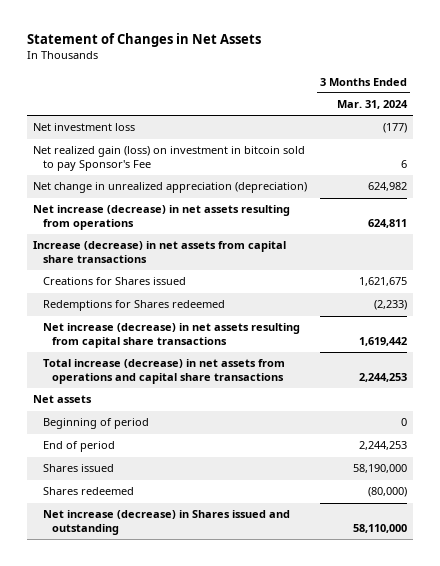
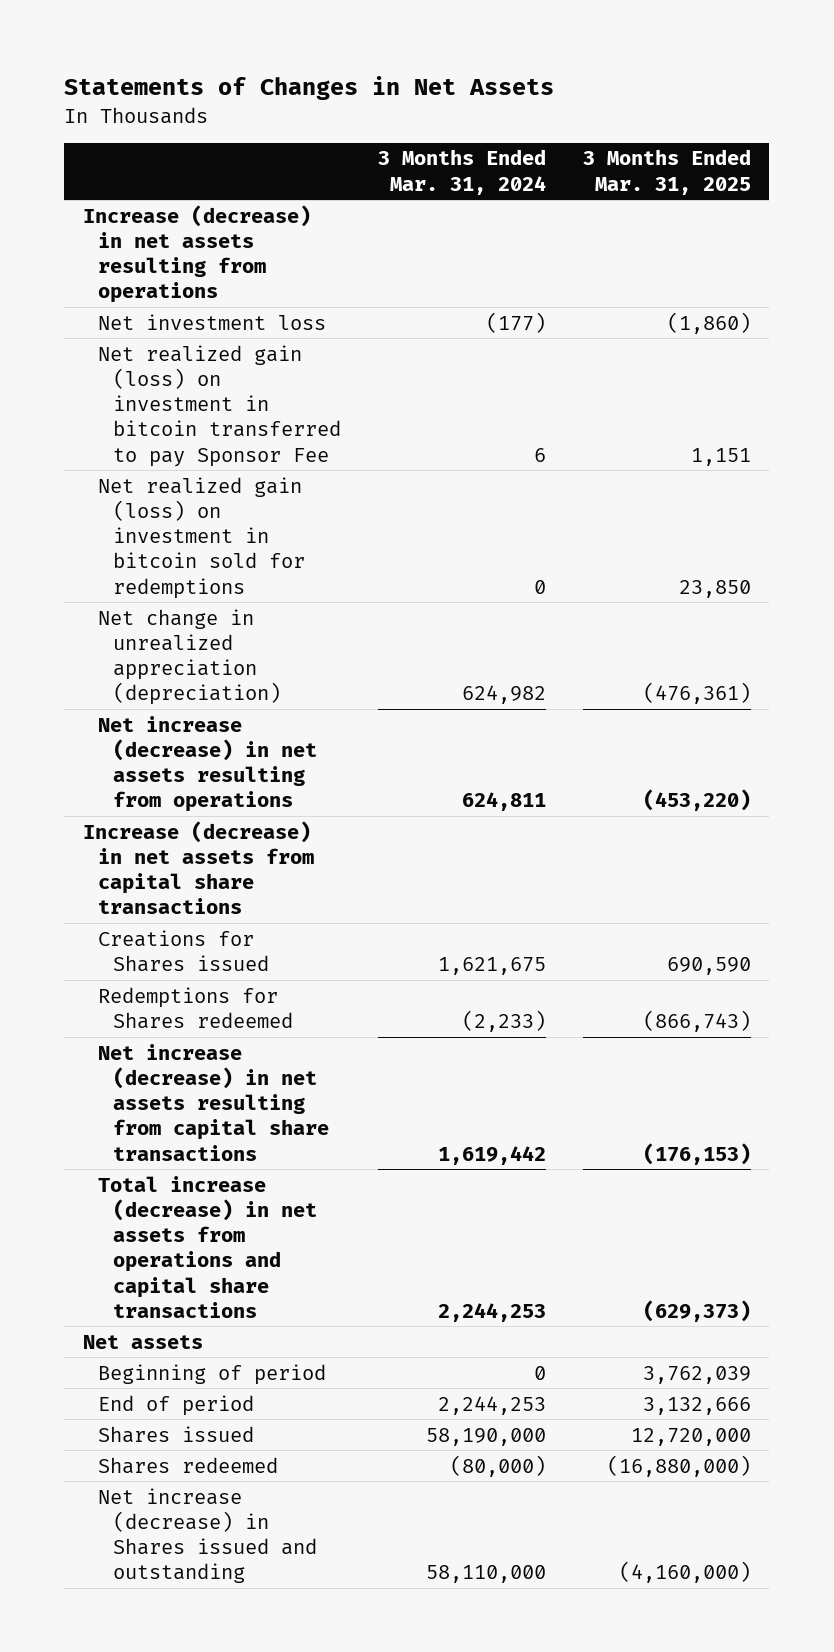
- Statement of Changes in Net Assets
+ Statements of Changes in Net Assets
- | 3 Months Ended Mar. 31, 2024
+ | 3 Months Ended Mar. 31, 2024 | 3 Months Ended Mar. 31, 2025
+ Increase (decrease) in net assets resulting from operations
- Net realized gain (loss) on investment in bitcoin sold to pay Sponsor's Fee | 6
+ Net realized gain (loss) on investment in bitcoin transferred to pay Sponsor Fee | 6 | 1,151
+ Net realized gain (loss) on investment in bitcoin sold for redemptions | 0 | 23,850

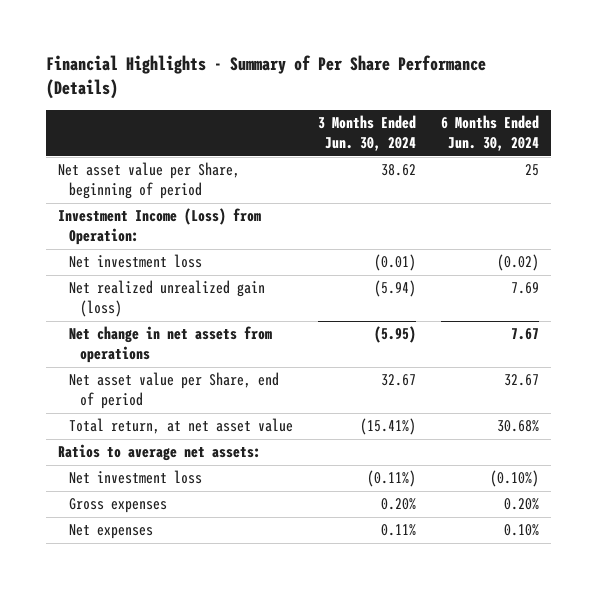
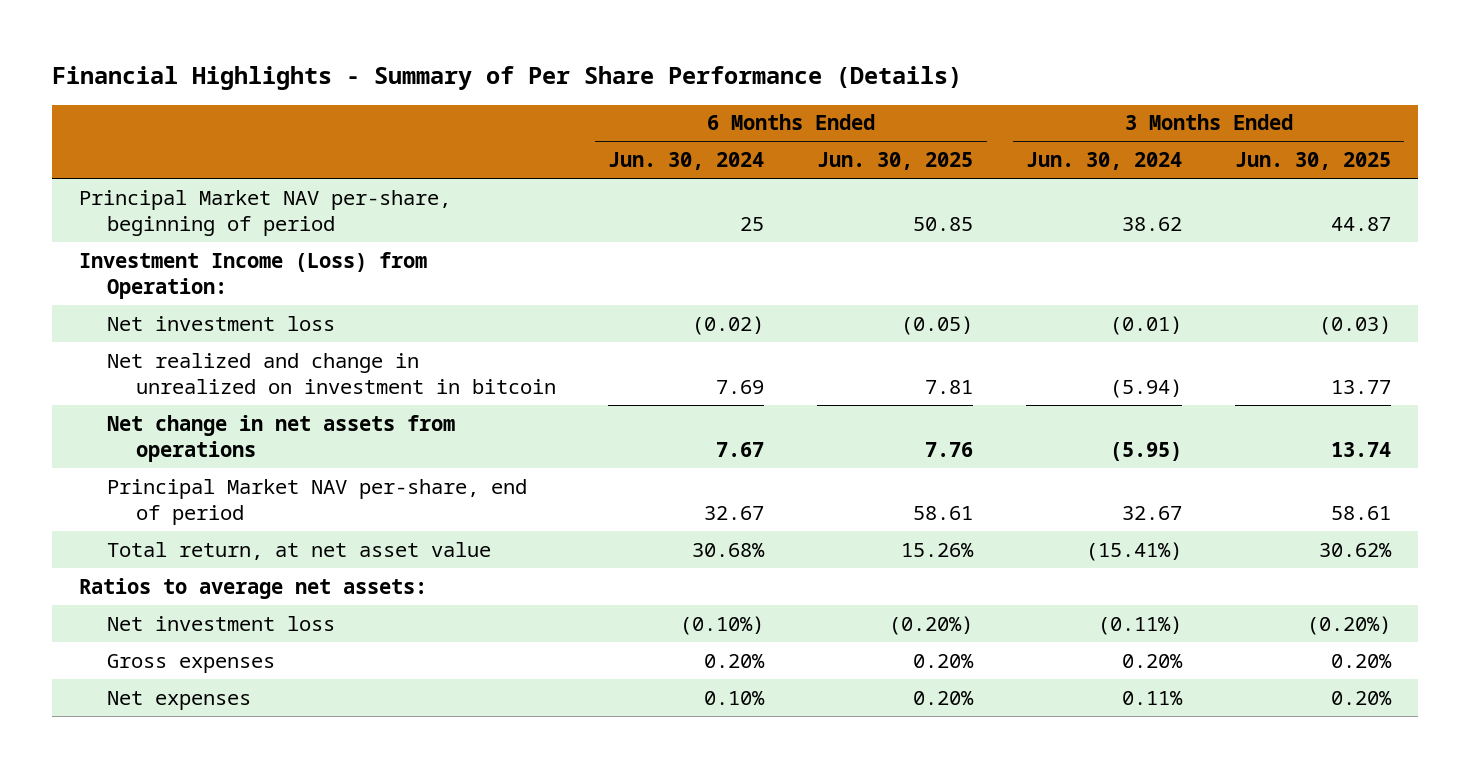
- | 3 Months Ended Jun. 30, 2024 | 6 Months Ended Jun. 30, 2024
+ | 6 Months Ended Jun. 30, 2024 | 6 Months Ended Jun. 30, 2025 | 3 Months Ended Jun. 30, 2024 | 3 Months Ended Jun. 30, 2025
- Net asset value per Share, beginning of period | 38.62 | 25
+ Principal Market NAV per-share, beginning of period | 25 | 50.85 | 38.62 | 44.87
- Net realized unrealized gain (loss) | (5.94) | 7.69
+ Net realized and change in unrealized on investment in bitcoin | 7.69 | 7.81 | (5.94) | 13.77
- Net asset value per Share, end of period | 32.67 | 32.67
+ Principal Market NAV per-share, end of period | 32.67 | 58.61 | 32.67 | 58.61

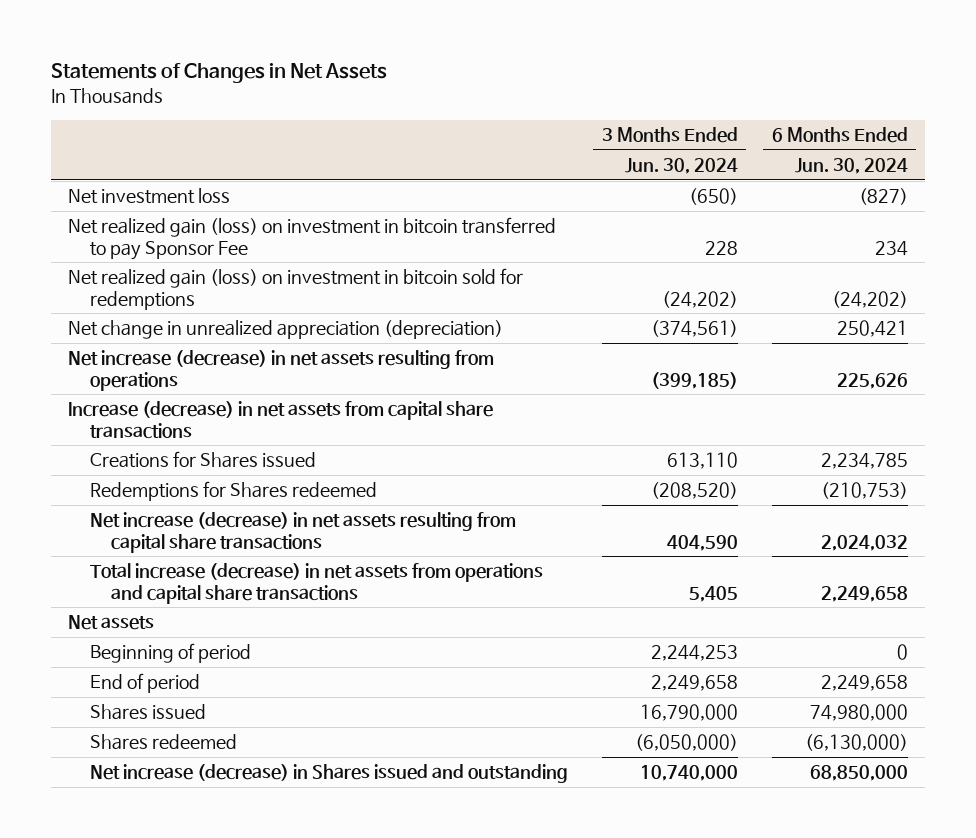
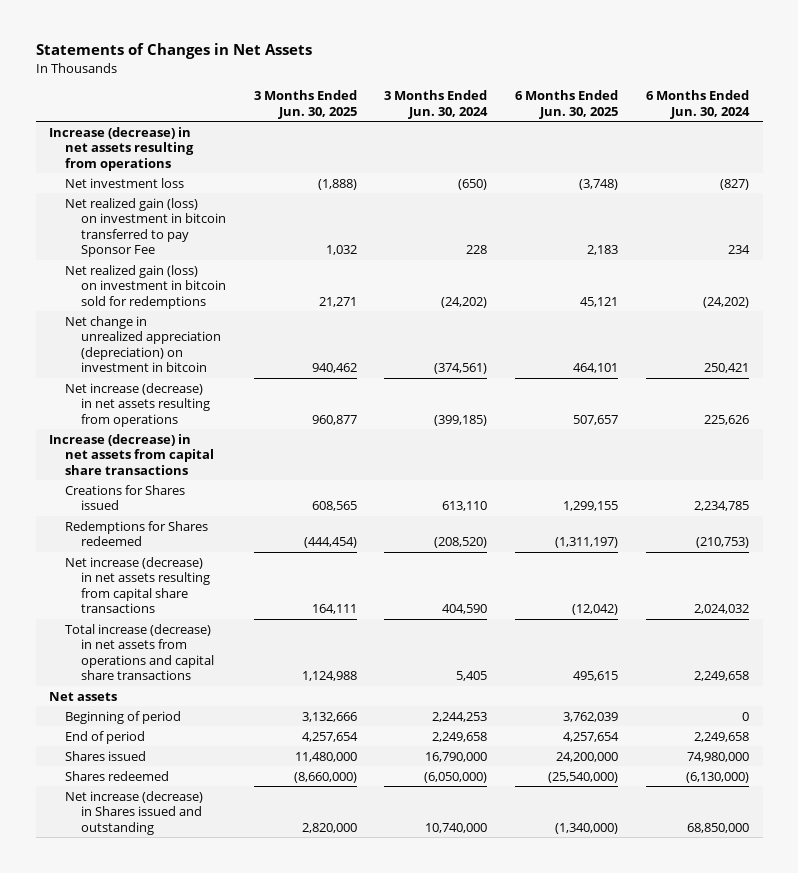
- | 3 Months Ended Jun. 30, 2024 | 6 Months Ended Jun. 30, 2024
+ | 3 Months Ended Jun. 30, 2025 | 3 Months Ended Jun. 30, 2024 | 6 Months Ended Jun. 30, 2025 | 6 Months Ended Jun. 30, 2024
+ Increase (decrease) in net assets resulting from operations
- Net change in unrealized appreciation (depreciation) | (374,561) | 250,421
+ Net change in unrealized appreciation (depreciation) on investment in bitcoin | 940,462 | (374,561) | 464,101 | 250,421

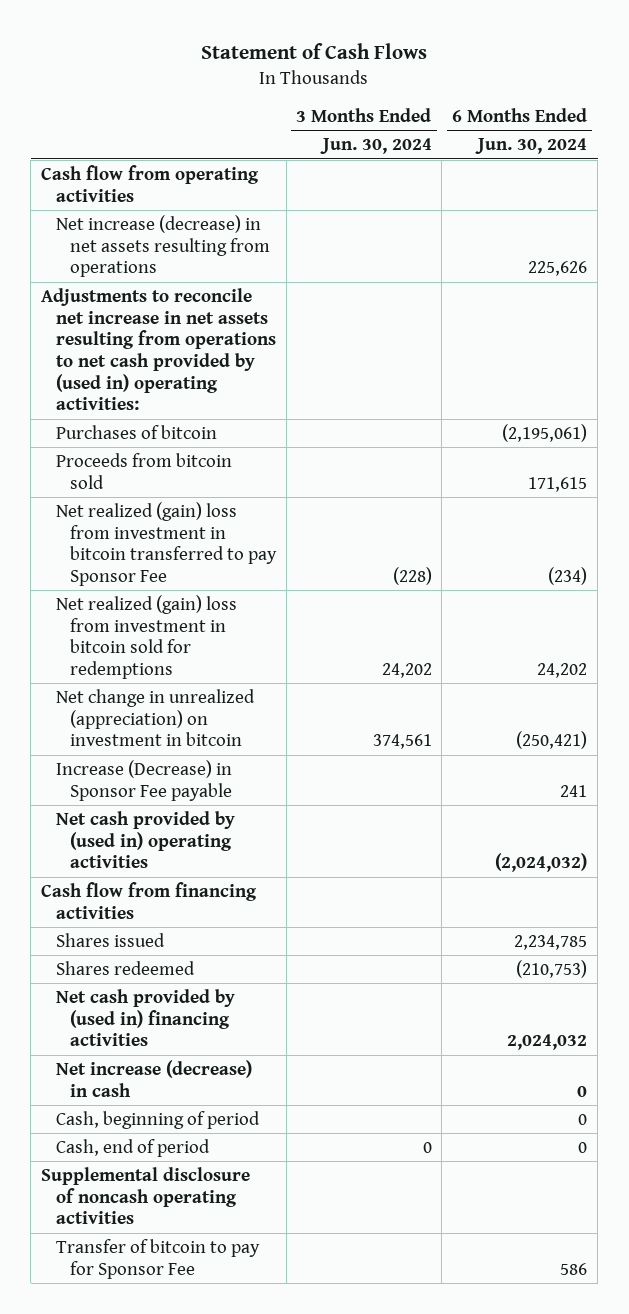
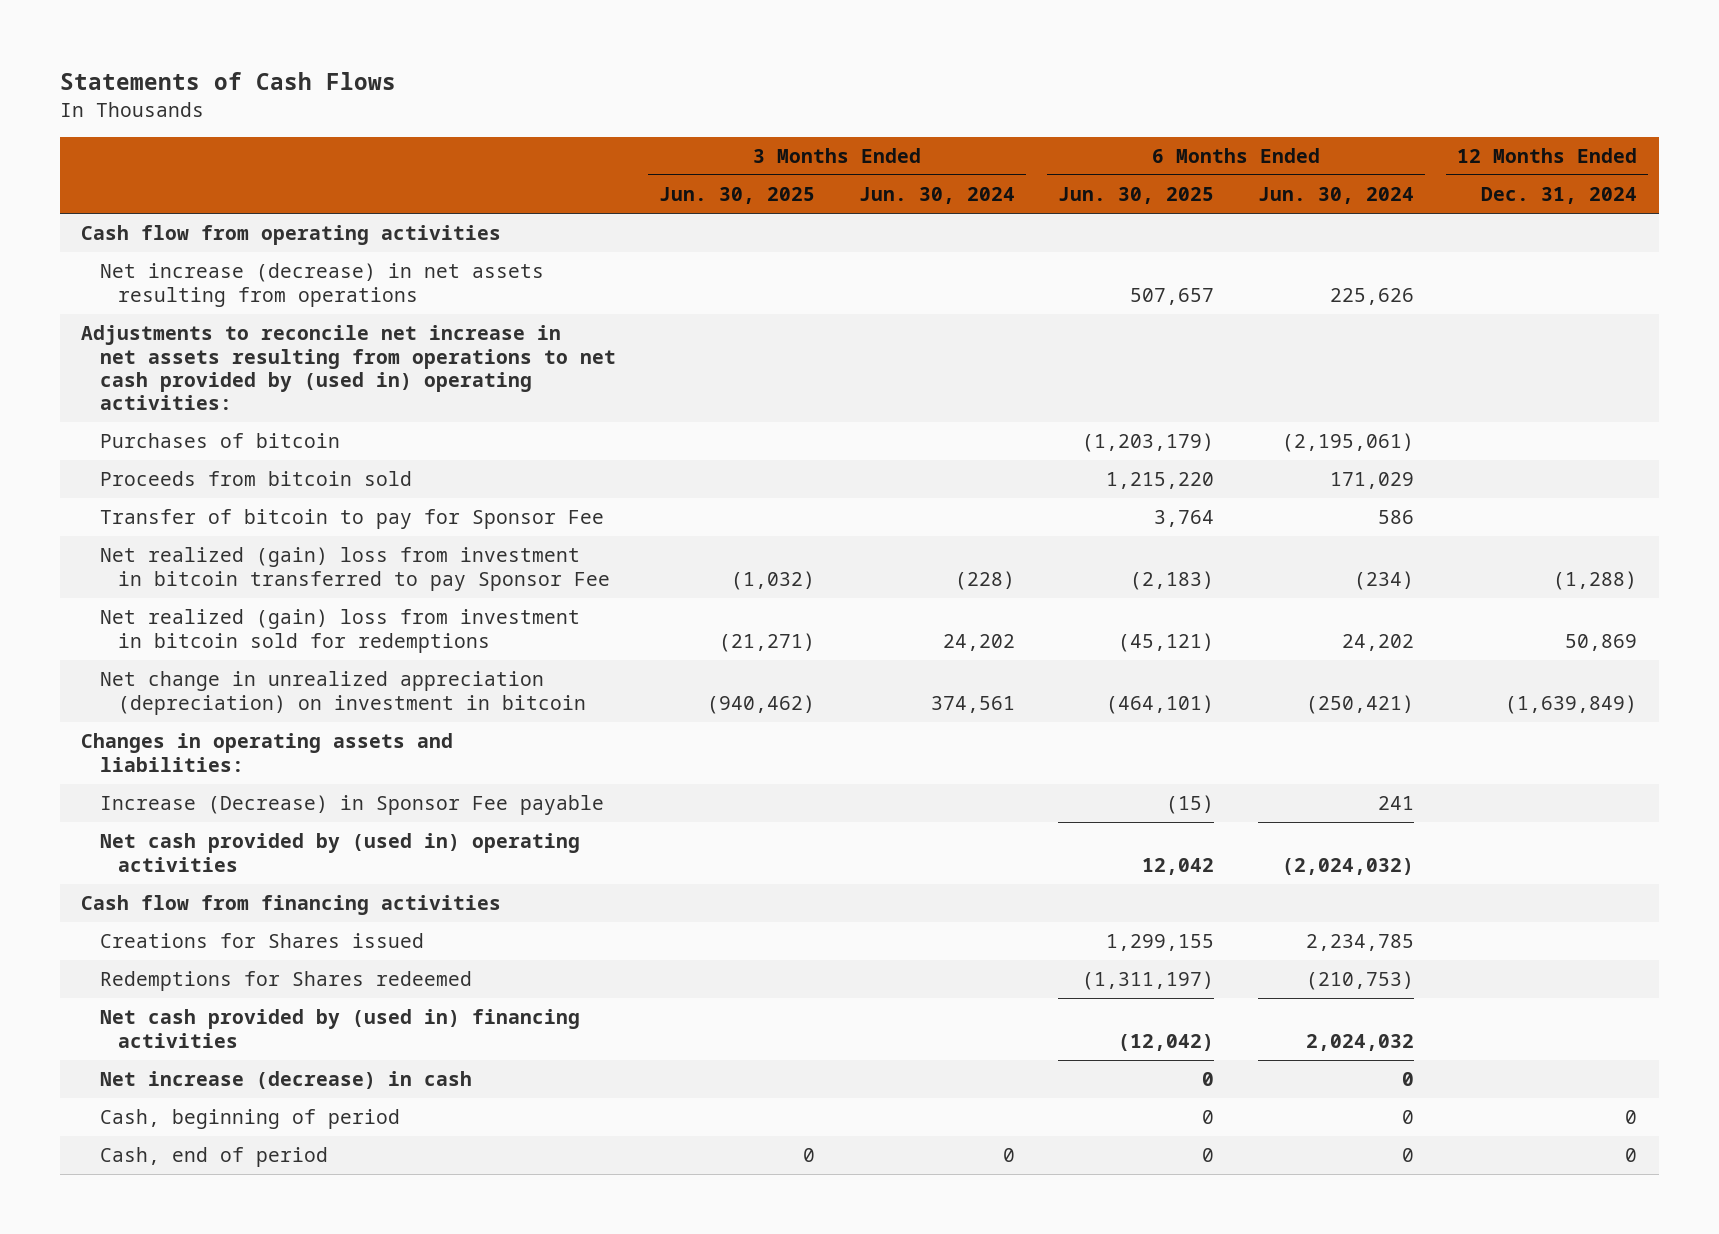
- Statement of Cash Flows
+ Statements of Cash Flows
- | 3 Months Ended Jun. 30, 2024 | 6 Months Ended Jun. 30, 2024
+ | 3 Months Ended Jun. 30, 2025 | 3 Months Ended Jun. 30, 2024 | 6 Months Ended Jun. 30, 2025 | 6 Months Ended Jun. 30, 2024 | 12 Months Ended Dec. 31, 2024
- Proceeds from bitcoin sold | | 171,615
+ Proceeds from bitcoin sold | | | 1,215,220 | 171,029 |
moved up: Transfer of bitcoin to pay for Sponsor Fee | | | 3,764 | 586 |
- Net change in unrealized (appreciation) on investment in bitcoin | 374,561 | (250,421)
+ Net change in unrealized appreciation (depreciation) on investment in bitcoin | (940,462) | 374,561 | (464,101) | (250,421) | (1,639,849)
+ Changes in operating assets and liabilities:
- Shares issued | | 2,234,785
- Shares redeemed | | (210,753)
+ Creations for Shares issued | | | 1,299,155 | 2,234,785 |
+ Redemptions for Shares redeemed | | | (1,311,197) | (210,753) |
- Supplemental disclosure of noncash operating activities

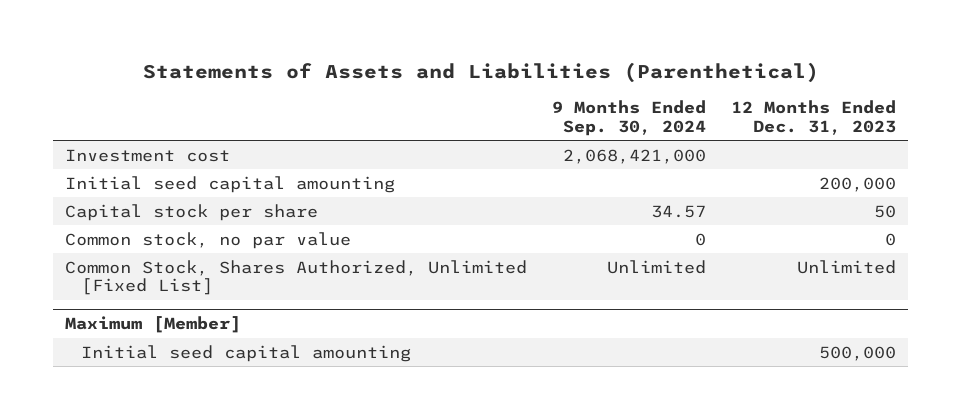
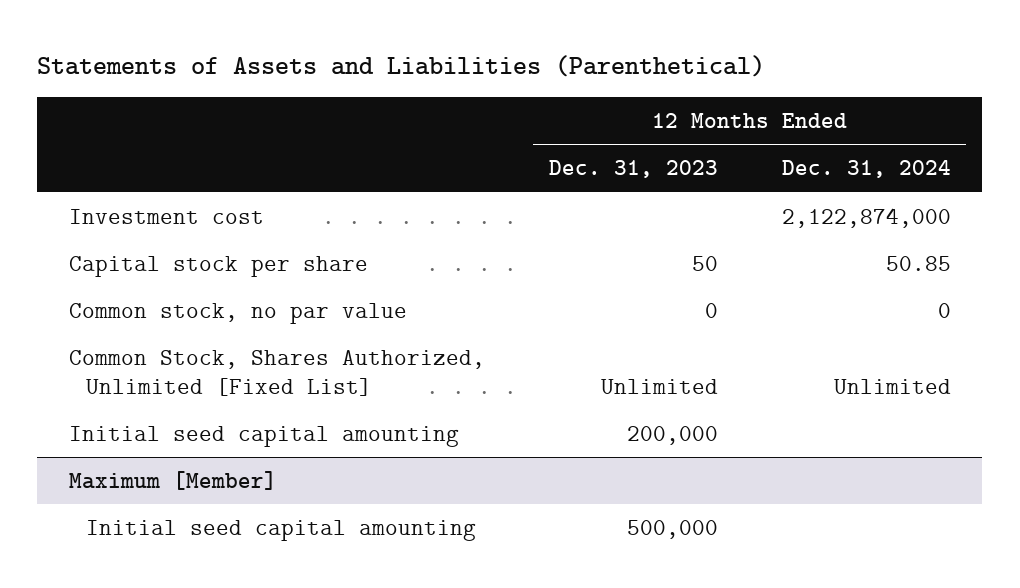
- | 9 Months Ended Sep. 30, 2024 | 12 Months Ended Dec. 31, 2023
+ | 12 Months Ended Dec. 31, 2023 | 12 Months Ended Dec. 31, 2024
moved down: Initial seed capital amounting | 200,000 |

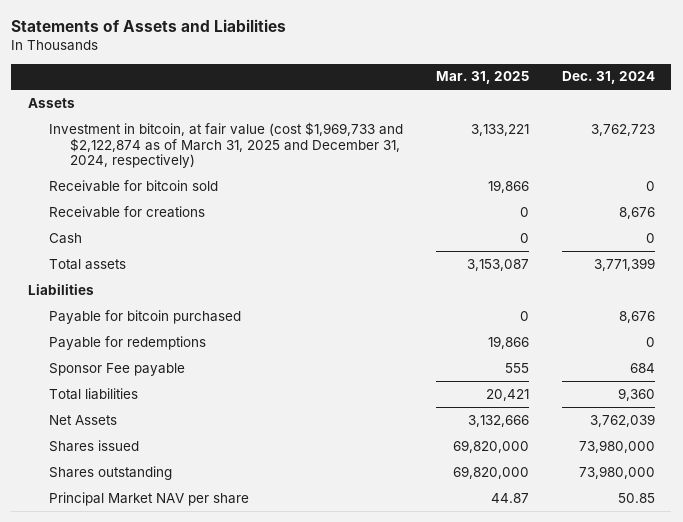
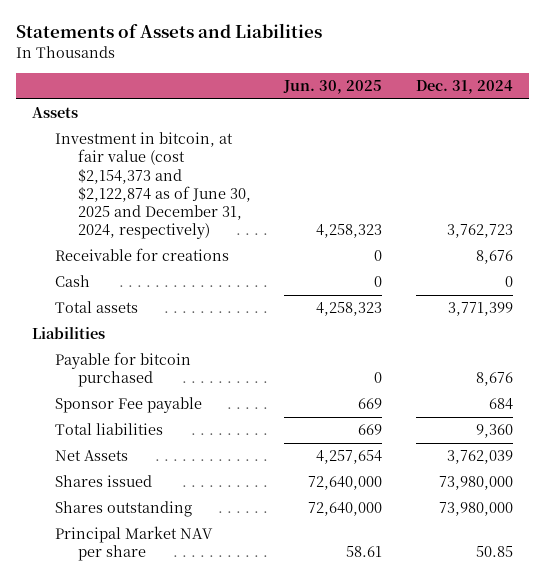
- | Mar. 31, 2025 | Dec. 31, 2024
+ | Jun. 30, 2025 | Dec. 31, 2024
- Investment in bitcoin, at fair value (cost $1,969,733 and $2,122,874 as of March 31, 2025 and December 31, 2024, respectively) | 3,133,221 | 3,762,723
- Receivable for bitcoin sold | 19,866 | 0
+ Investment in bitcoin, at fair value (cost $2,154,373 and $2,122,874 as of June 30, 2025 and December 31, 2024, respectively) | 4,258,323 | 3,762,723
- Payable for redemptions | 19,866 | 0

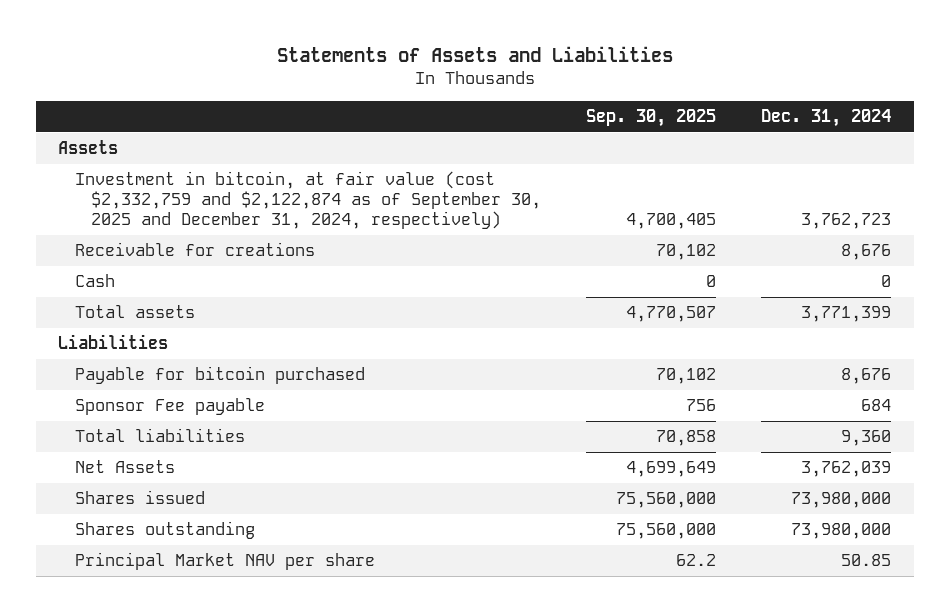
- | Jun. 30, 2025 | Dec. 31, 2024
+ | Sep. 30, 2025 | Dec. 31, 2024
- Investment in bitcoin, at fair value (cost $2,154,373 and $2,122,874 as of June 30, 2025 and December 31, 2024, respectively) | 4,258,323 | 3,762,723
+ Investment in bitcoin, at fair value (cost $2,332,759 and $2,122,874 as of September 30, 2025 and December 31, 2024, respectively) | 4,700,405 | 3,762,723

